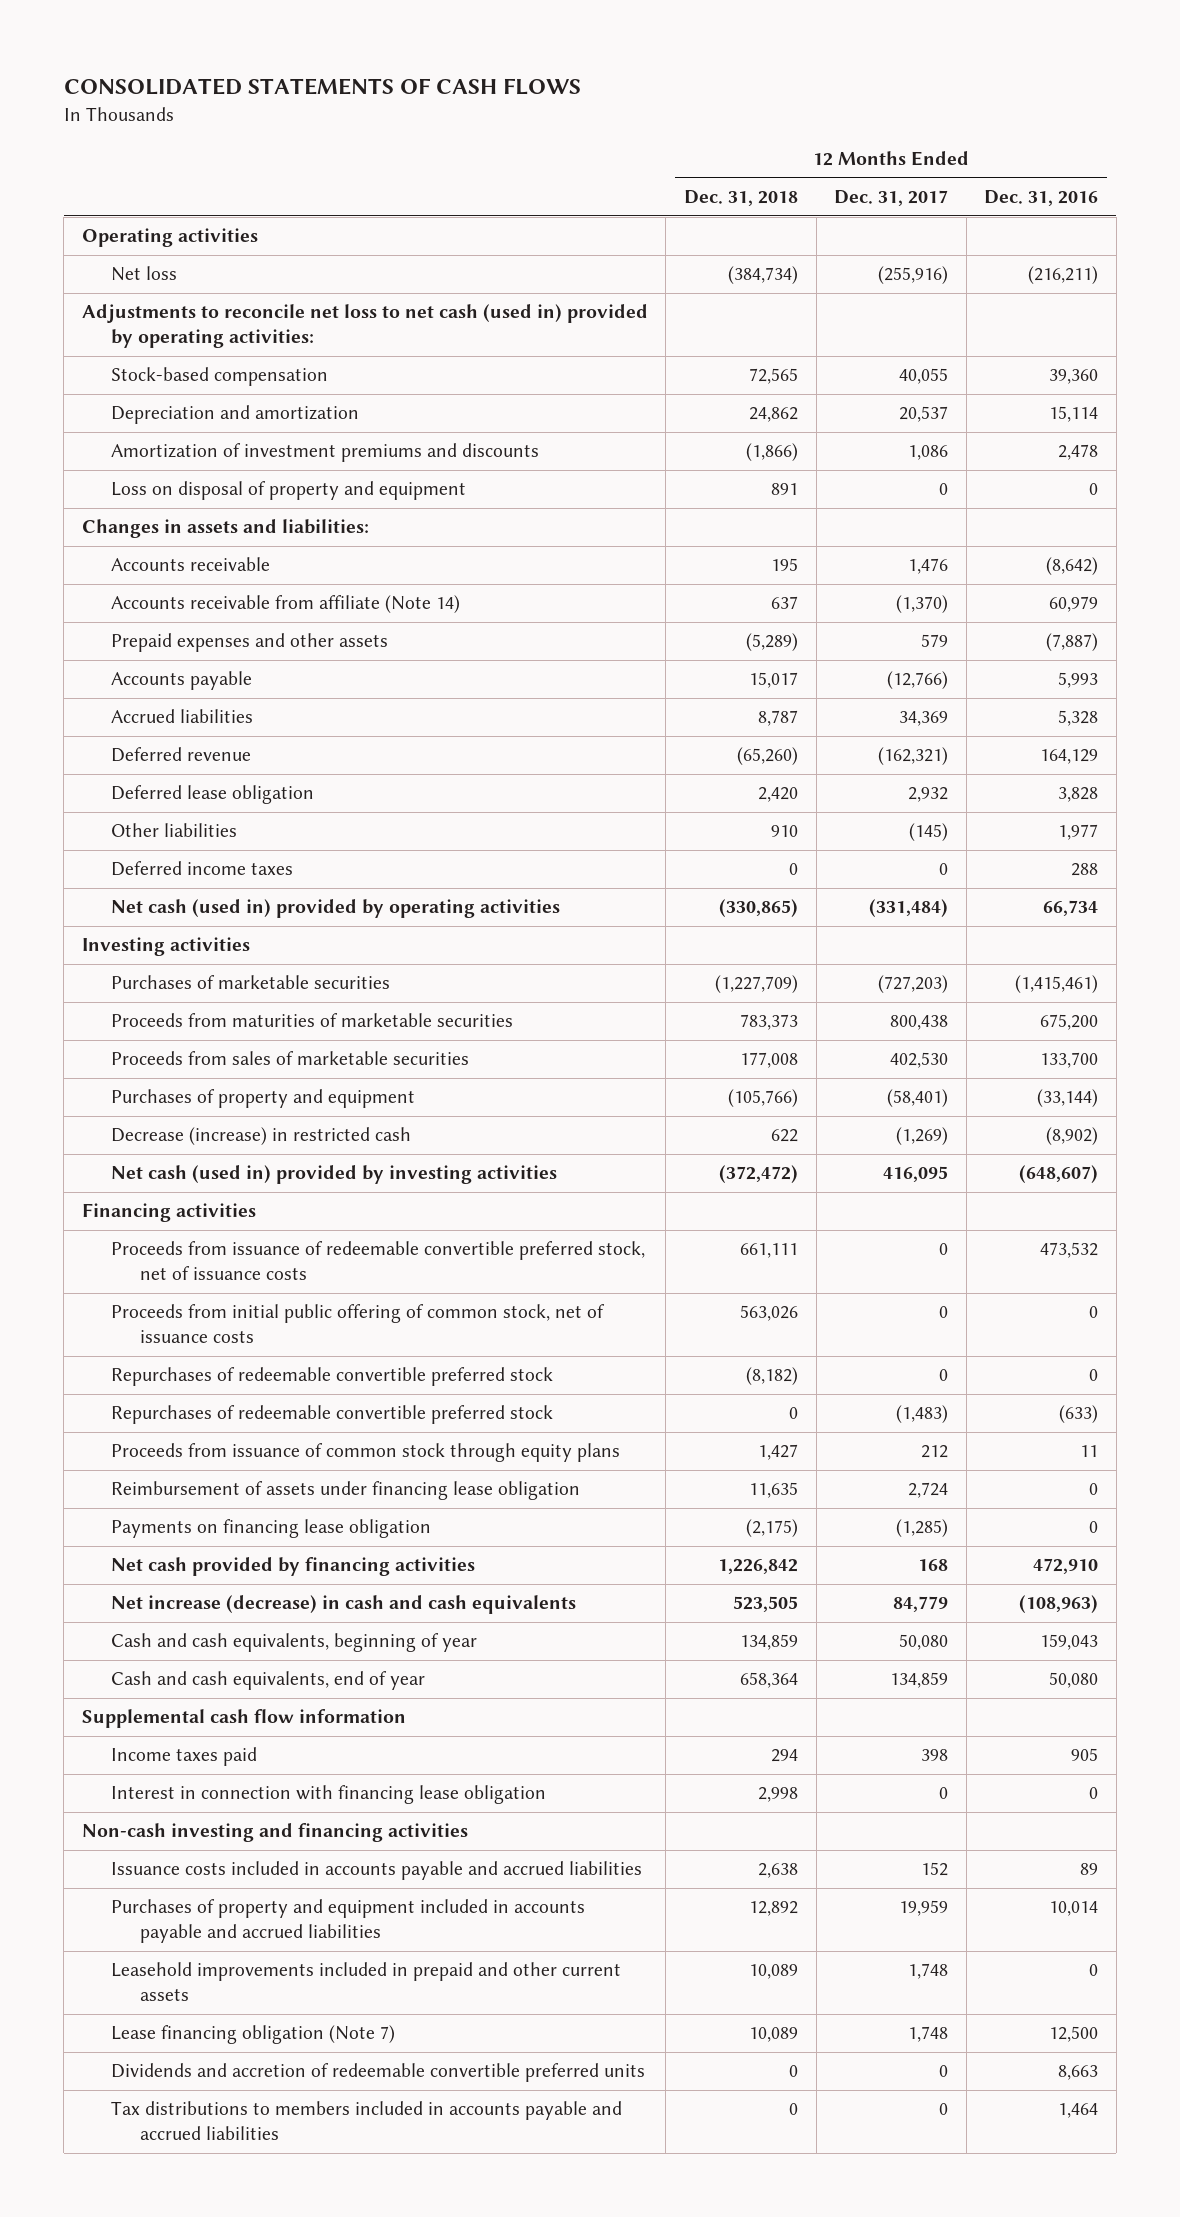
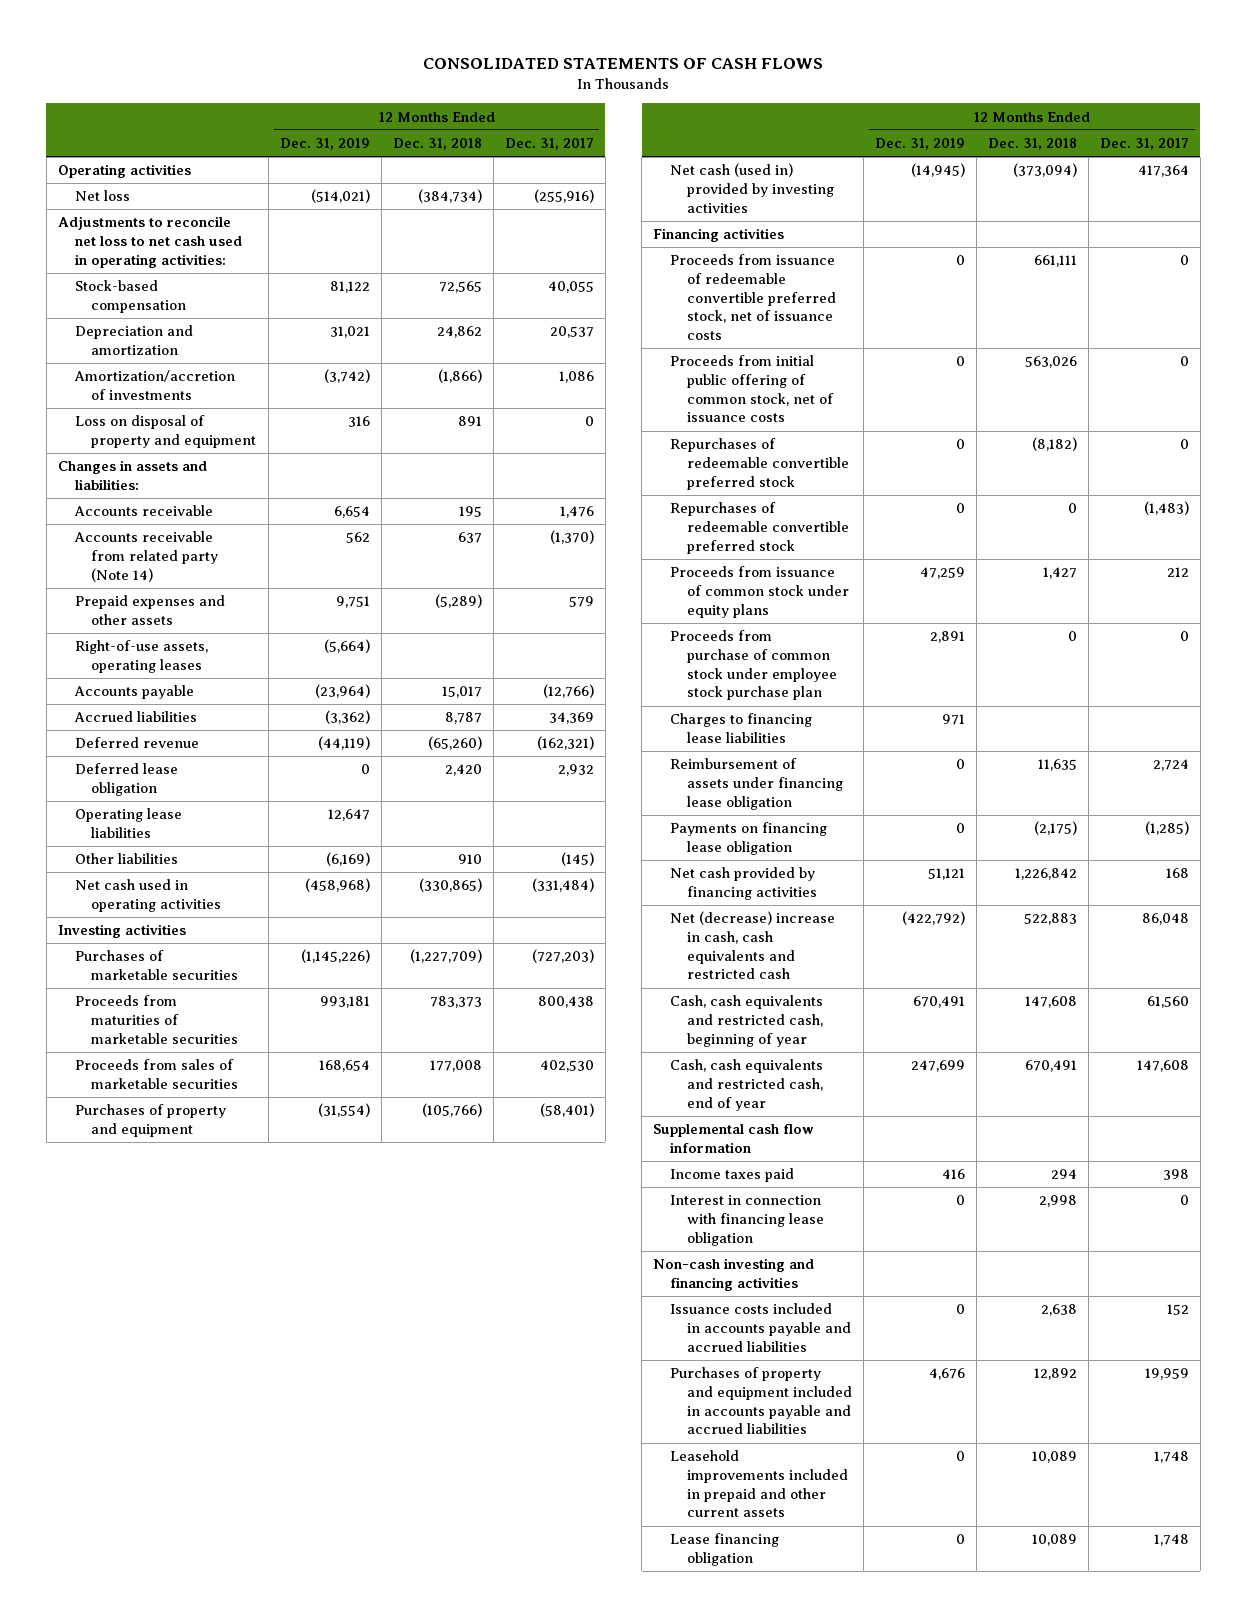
- | 12 Months Ended Dec. 31, 2018 | 12 Months Ended Dec. 31, 2017 | 12 Months Ended Dec. 31, 2016
+ | 12 Months Ended Dec. 31, 2019 | 12 Months Ended Dec. 31, 2018 | 12 Months Ended Dec. 31, 2017
- Adjustments to reconcile net loss to net cash (used in) provided by operating activities:
+ Adjustments to reconcile net loss to net cash used in operating activities:
- Amortization of investment premiums and discounts | (1,866) | 1,086 | 2,478
+ Amortization/accretion of investments | (3,742) | (1,866) | 1,086
- Accounts receivable from affiliate (Note 14) | 637 | (1,370) | 60,979
+ Accounts receivable from related party (Note 14) | 562 | 637 | (1,370)
+ Right-of-use assets, operating leases | (5,664) | |
+ Operating lease liabilities | 12,647 | |
- Deferred income taxes | 0 | 0 | 288
- Net cash (used in) provided by operating activities | (330,865) | (331,484) | 66,734
+ Net cash used in operating activities | (458,968) | (330,865) | (331,484)
- Decrease (increase) in restricted cash | 622 | (1,269) | (8,902)
- Net cash (used in) provided by investing activities | (372,472) | 416,095 | (648,607)
+ Net cash (used in) provided by investing activities | (14,945) | (373,094) | 417,364
- Proceeds from issuance of common stock through equity plans | 1,427 | 212 | 11
+ Proceeds from issuance of common stock under equity plans | 47,259 | 1,427 | 212
+ Proceeds from purchase of common stock under employee stock purchase plan | 2,891 | 0 | 0
+ Charges to financing lease liabilities | 971 | |
- Net increase (decrease) in cash and cash equivalents | 523,505 | 84,779 | (108,963)
- Cash and cash equivalents, beginning of year | 134,859 | 50,080 | 159,043
- Cash and cash equivalents, end of year | 658,364 | 134,859 | 50,080
+ Net (decrease) increase in cash, cash equivalents and restricted cash | (422,792) | 522,883 | 86,048
+ Cash, cash equivalents and restricted cash, beginning of year | 670,491 | 147,608 | 61,560
+ Cash, cash equivalents and restricted cash, end of year | 247,699 | 670,491 | 147,608
- Lease financing obligation (Note 7) | 10,089 | 1,748 | 12,500
- Dividends and accretion of redeemable convertible preferred units | 0 | 0 | 8,663
- Tax distributions to members included in accounts payable and accrued liabilities | 0 | 0 | 1,464
+ Lease financing obligation | 0 | 10,089 | 1,748

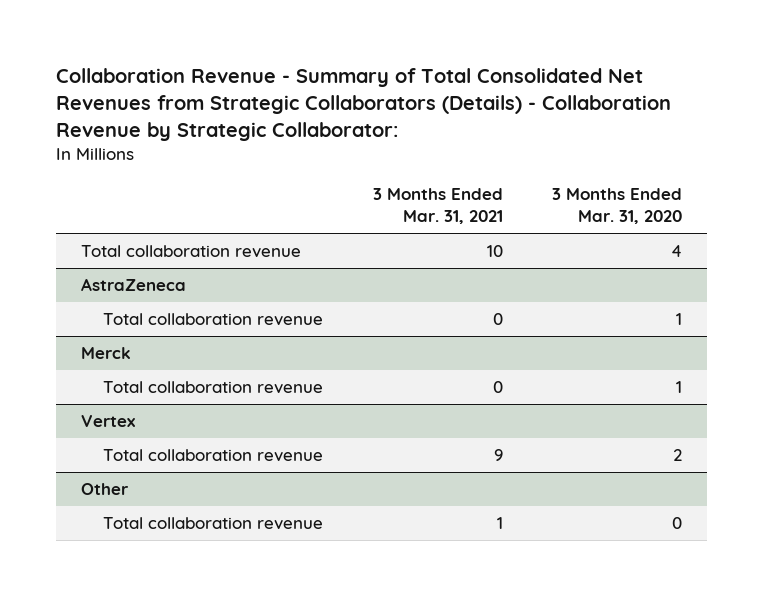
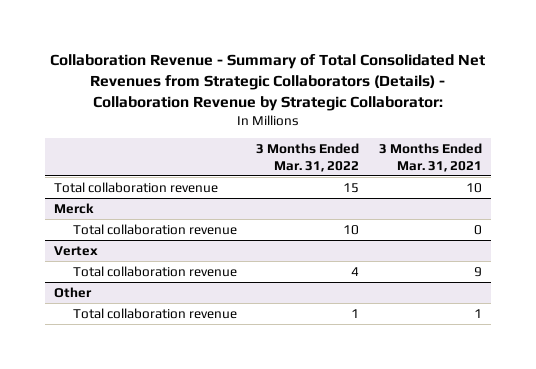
- | 3 Months Ended Mar. 31, 2021 | 3 Months Ended Mar. 31, 2020
+ | 3 Months Ended Mar. 31, 2022 | 3 Months Ended Mar. 31, 2021
- AstraZeneca
- Total collaboration revenue | 0 | 1

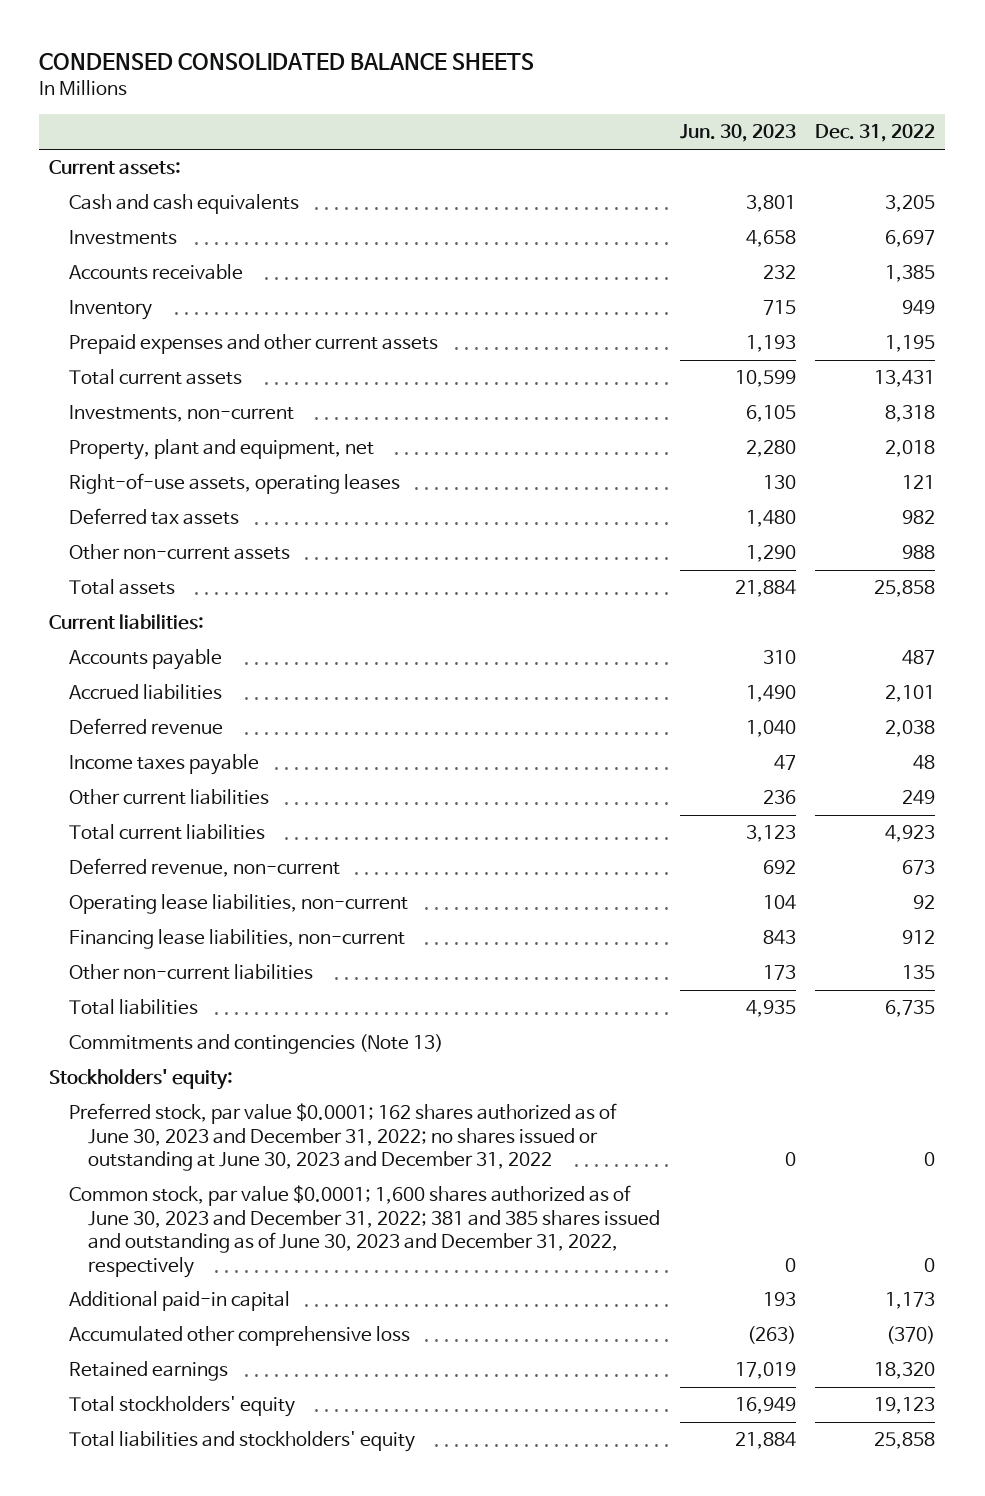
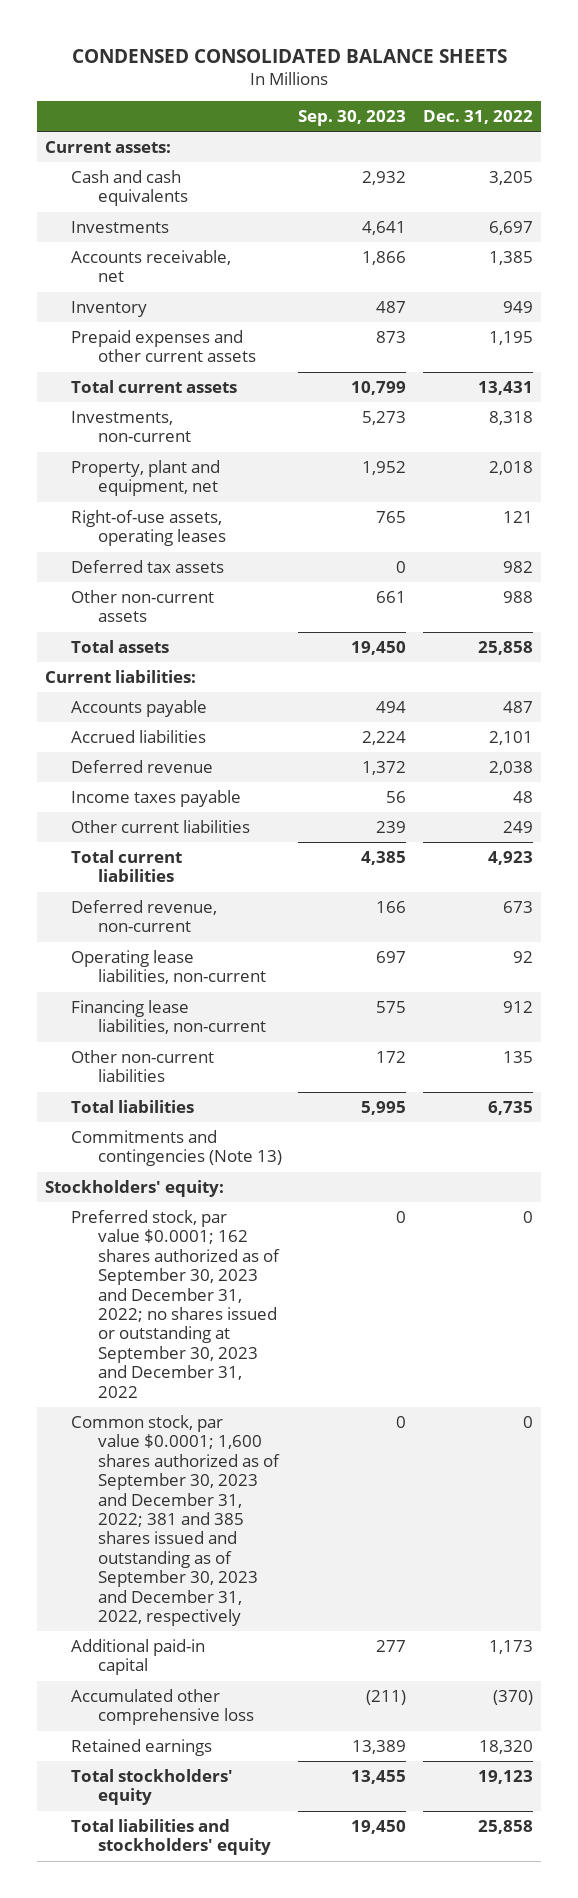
- | Jun. 30, 2023 | Dec. 31, 2022
+ | Sep. 30, 2023 | Dec. 31, 2022
- Accounts receivable | 232 | 1,385
+ Accounts receivable, net | 1,866 | 1,385
- Preferred stock, par value $0.0001; 162 shares authorized as of June 30, 2023 and December 31, 2022; no shares issued or outstanding at June 30, 2023 and December 31, 2022 | 0 | 0
- Common stock, par value $0.0001; 1,600 shares authorized as of June 30, 2023 and December 31, 2022; 381 and 385 shares issued and outstanding as of June 30, 2023 and December 31, 2022, respectively | 0 | 0
+ Preferred stock, par value $0.0001; 162 shares authorized as of September 30, 2023 and December 31, 2022; no shares issued or outstanding at September 30, 2023 and December 31, 2022 | 0 | 0
+ Common stock, par value $0.0001; 1,600 shares authorized as of September 30, 2023 and December 31, 2022; 381 and 385 shares issued and outstanding as of September 30, 2023 and December 31, 2022, respectively | 0 | 0

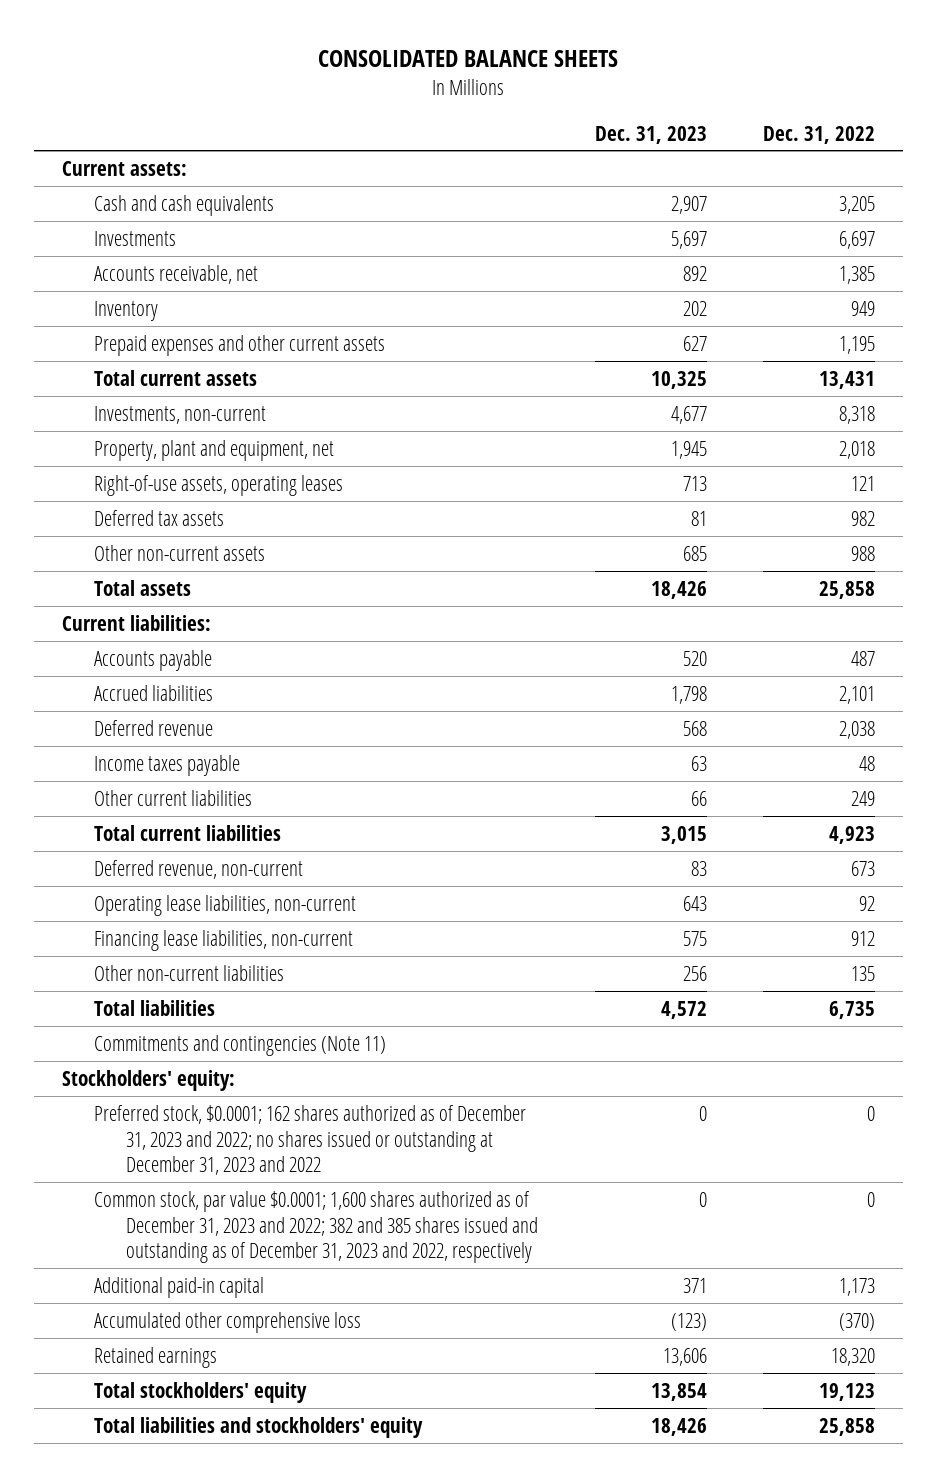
- CONDENSED CONSOLIDATED BALANCE SHEETS
+ CONSOLIDATED BALANCE SHEETS
- | Sep. 30, 2023 | Dec. 31, 2022
+ | Dec. 31, 2023 | Dec. 31, 2022
- Commitments and contingencies (Note 13)
+ Commitments and contingencies (Note 11)
- Preferred stock, par value $0.0001; 162 shares authorized as of September 30, 2023 and December 31, 2022; no shares issued or outstanding at September 30, 2023 and December 31, 2022 | 0 | 0
- Common stock, par value $0.0001; 1,600 shares authorized as of September 30, 2023 and December 31, 2022; 381 and 385 shares issued and outstanding as of September 30, 2023 and December 31, 2022, respectively | 0 | 0
+ Preferred stock, $0.0001; 162 shares authorized as of December 31, 2023 and 2022; no shares issued or outstanding at December 31, 2023 and 2022 | 0 | 0
+ Common stock, par value $0.0001; 1,600 shares authorized as of December 31, 2023 and 2022; 382 and 385 shares issued and outstanding as of December 31, 2023 and 2022, respectively | 0 | 0

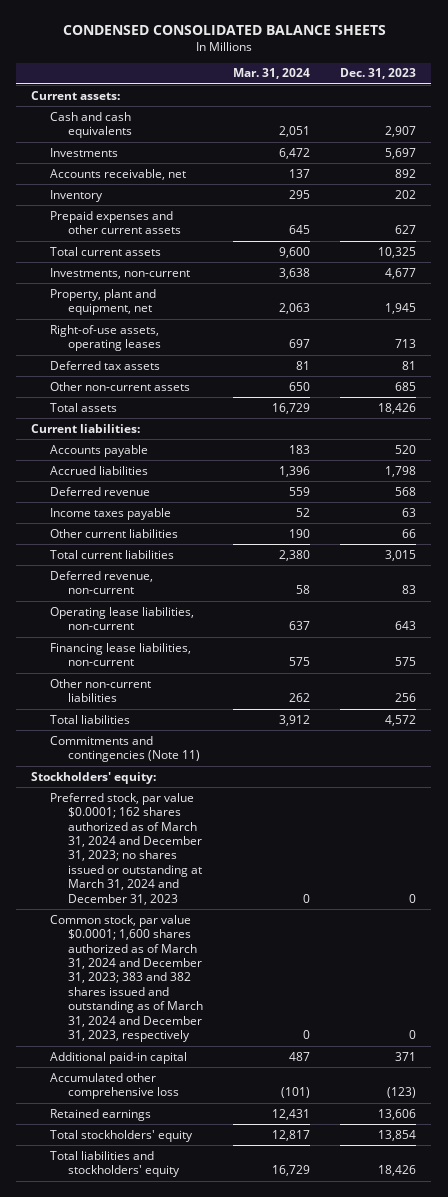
- CONSOLIDATED BALANCE SHEETS
+ CONDENSED CONSOLIDATED BALANCE SHEETS
- | Dec. 31, 2023 | Dec. 31, 2022
+ | Mar. 31, 2024 | Dec. 31, 2023
- Preferred stock, $0.0001; 162 shares authorized as of December 31, 2023 and 2022; no shares issued or outstanding at December 31, 2023 and 2022 | 0 | 0
- Common stock, par value $0.0001; 1,600 shares authorized as of December 31, 2023 and 2022; 382 and 385 shares issued and outstanding as of December 31, 2023 and 2022, respectively | 0 | 0
+ Preferred stock, par value $0.0001; 162 shares authorized as of March 31, 2024 and December 31, 2023; no shares issued or outstanding at March 31, 2024 and December 31, 2023 | 0 | 0
+ Common stock, par value $0.0001; 1,600 shares authorized as of March 31, 2024 and December 31, 2023; 383 and 382 shares issued and outstanding as of March 31, 2024 and December 31, 2023, respectively | 0 | 0

